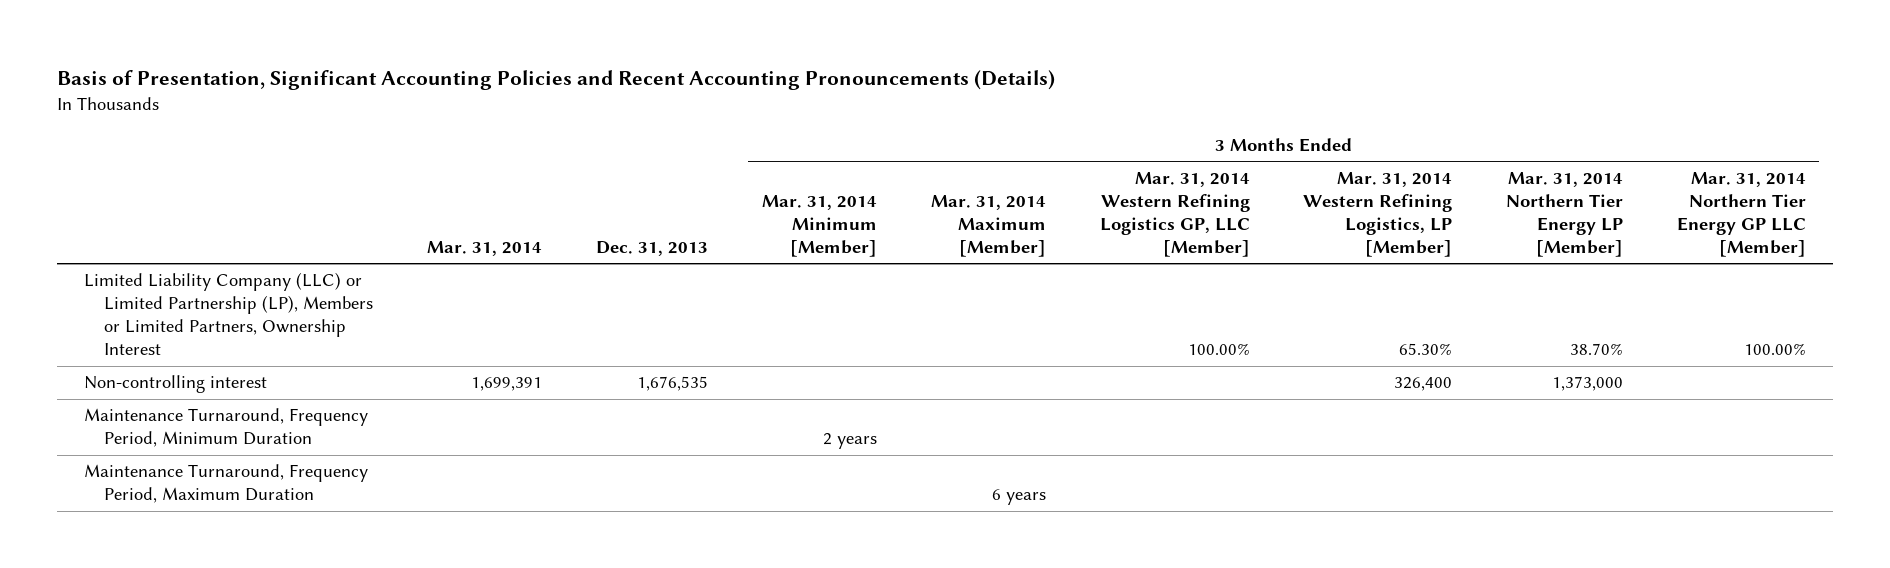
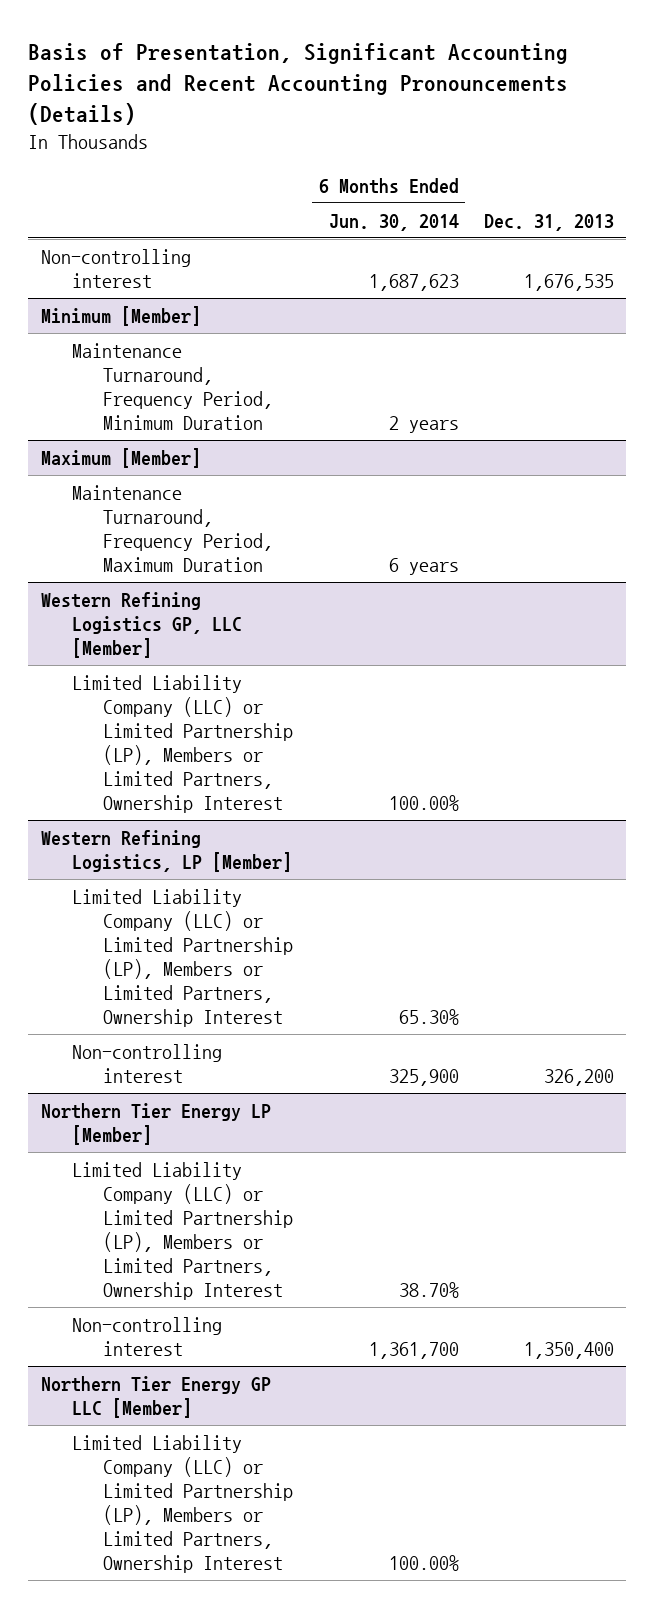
- | Mar. 31, 2014 | Dec. 31, 2013 | 3 Months Ended Mar. 31, 2014 Minimum [Member] | 3 Months Ended Mar. 31, 2014 Maximum [Member] | 3 Months Ended Mar. 31, 2014 Western Refining Logistics GP, LLC [Member] | 3 Months Ended Mar. 31, 2014 Western Refining Logistics, LP [Member] | 3 Months Ended Mar. 31, 2014 Northern Tier Energy LP [Member] | 3 Months Ended Mar. 31, 2014 Northern Tier Energy GP LLC [Member]
+ | 6 Months Ended Jun. 30, 2014 | Dec. 31, 2013
- Limited Liability Company (LLC) or Limited Partnership (LP), Members or Limited Partners, Ownership Interest | | | | | 100.00% | 65.30% | 38.70% | 100.00%
- Maintenance Turnaround, Frequency Period, Minimum Duration | | | 2 years | | | | |
- Maintenance Turnaround, Frequency Period, Maximum Duration | | | | 6 years | | | |
+ Minimum [Member]
+ Maintenance Turnaround, Frequency Period, Minimum Duration | 2 years |
+ Maximum [Member]
+ Maintenance Turnaround, Frequency Period, Maximum Duration | 6 years |
+ Western Refining Logistics GP, LLC [Member]
+ Limited Liability Company (LLC) or Limited Partnership (LP), Members or Limited Partners, Ownership Interest | 100.00% |
+ Western Refining Logistics, LP [Member]
+ Limited Liability Company (LLC) or Limited Partnership (LP), Members or Limited Partners, Ownership Interest | 65.30% |
+ Non-controlling interest | 325,900 | 326,200
+ Northern Tier Energy LP [Member]
+ Limited Liability Company (LLC) or Limited Partnership (LP), Members or Limited Partners, Ownership Interest | 38.70% |
+ Non-controlling interest | 1,361,700 | 1,350,400
+ Northern Tier Energy GP LLC [Member]
+ Limited Liability Company (LLC) or Limited Partnership (LP), Members or Limited Partners, Ownership Interest | 100.00% |

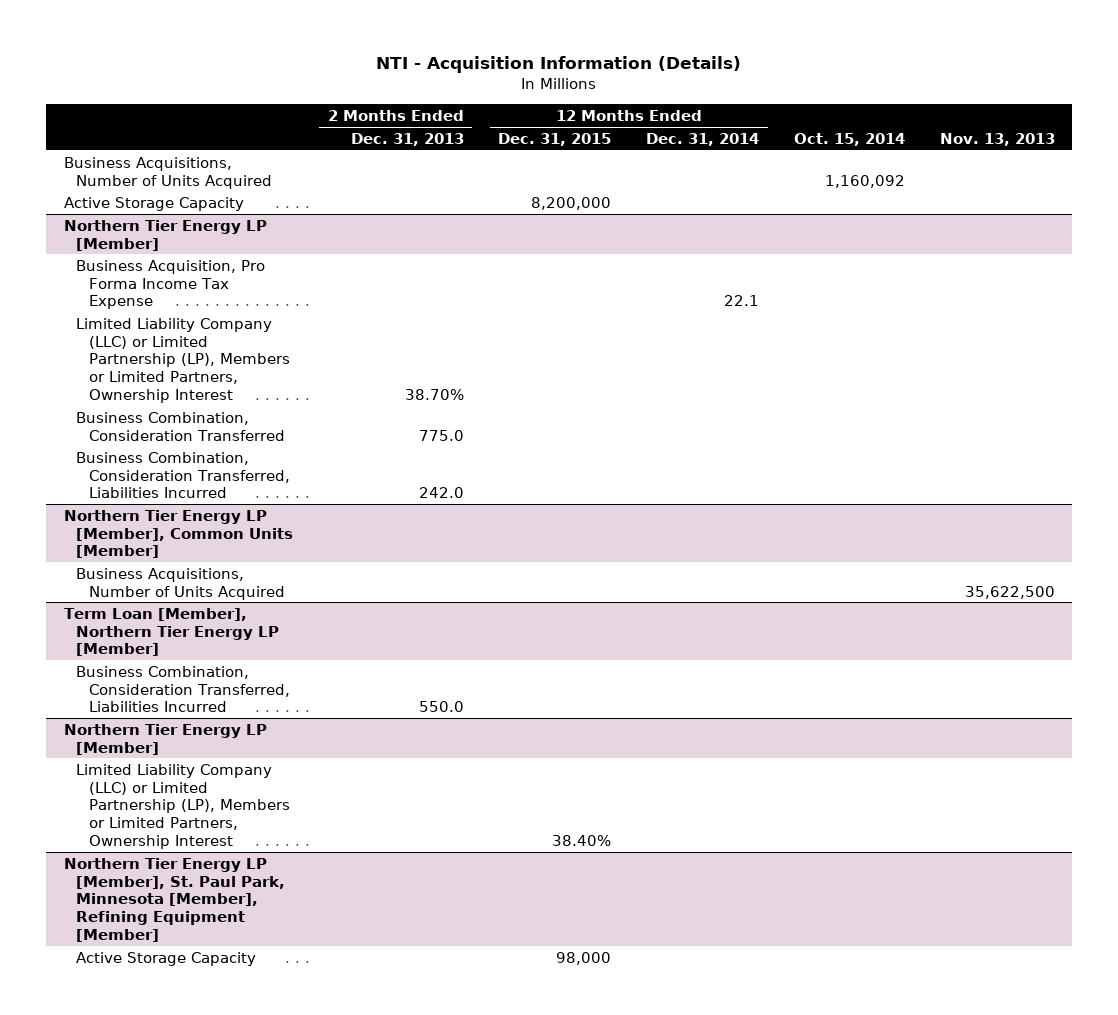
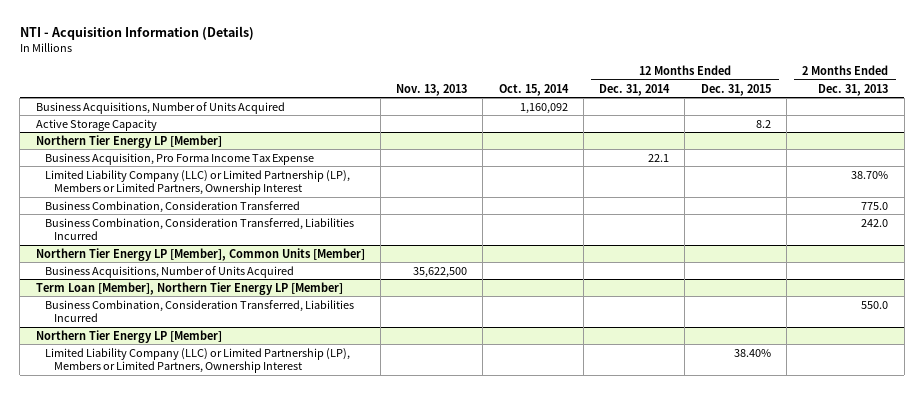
- | 2 Months Ended Dec. 31, 2013 | 12 Months Ended Dec. 31, 2015 | 12 Months Ended Dec. 31, 2014 | Oct. 15, 2014 | Nov. 13, 2013
+ | Nov. 13, 2013 | Oct. 15, 2014 | 12 Months Ended Dec. 31, 2014 | 12 Months Ended Dec. 31, 2015 | 2 Months Ended Dec. 31, 2013
- Active Storage Capacity | | 8,200,000 | | |
+ Active Storage Capacity | | | | 8.2 |
- Northern Tier Energy LP [Member], St. Paul Park, Minnesota [Member], Refining Equipment [Member]
- Active Storage Capacity | | 98,000 | | |

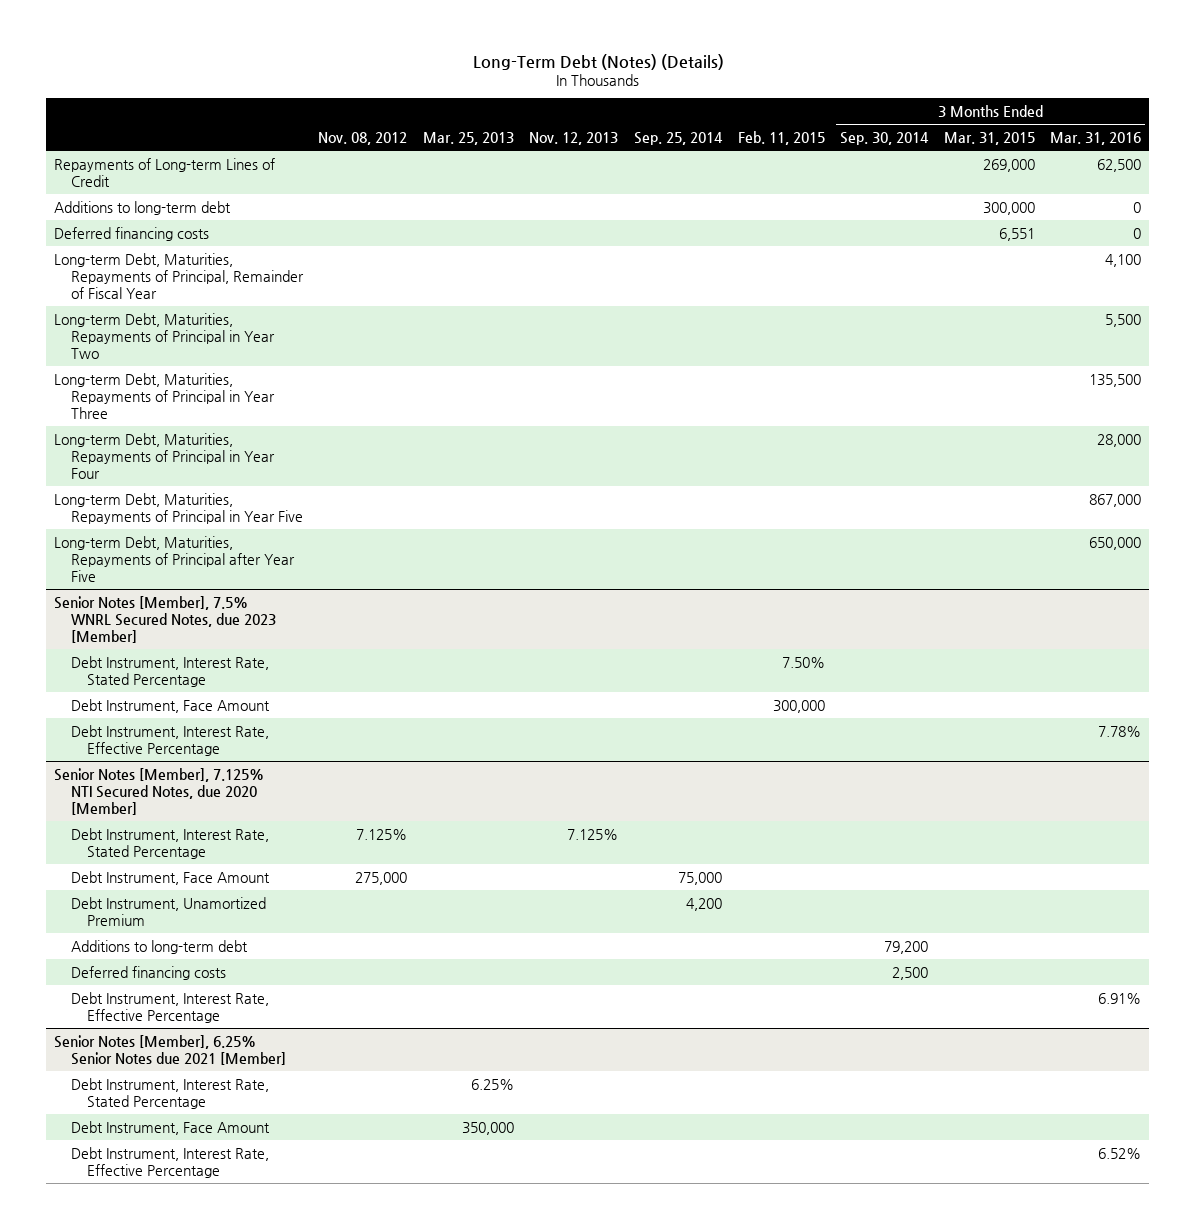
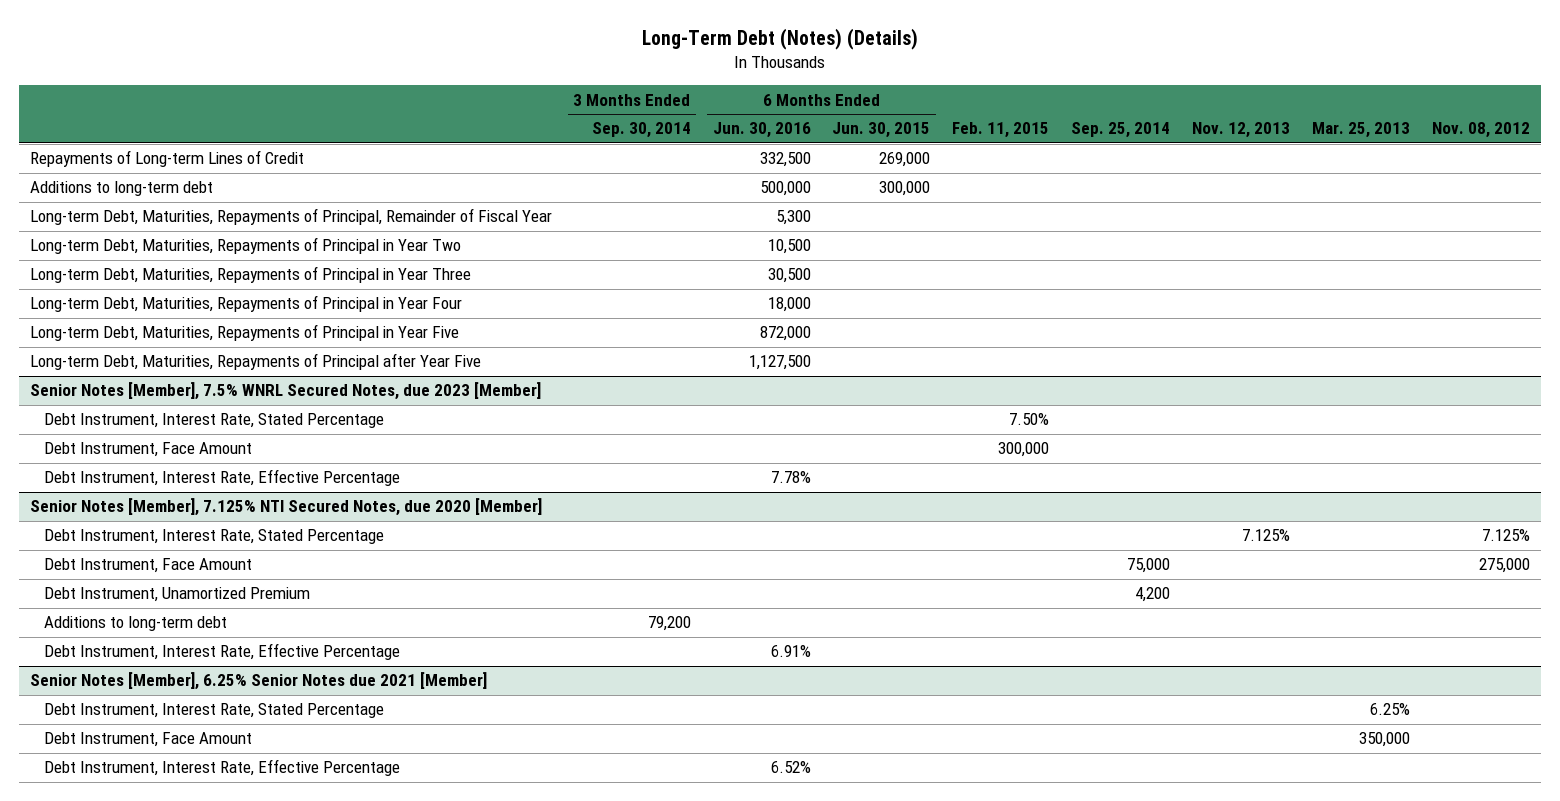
- | Nov. 08, 2012 | Mar. 25, 2013 | Nov. 12, 2013 | Sep. 25, 2014 | Feb. 11, 2015 | 3 Months Ended Sep. 30, 2014 | 3 Months Ended Mar. 31, 2015 | 3 Months Ended Mar. 31, 2016
+ | 3 Months Ended Sep. 30, 2014 | 6 Months Ended Jun. 30, 2016 | 6 Months Ended Jun. 30, 2015 | Feb. 11, 2015 | Sep. 25, 2014 | Nov. 12, 2013 | Mar. 25, 2013 | Nov. 08, 2012
- Deferred financing costs | | | | | | | 6,551 | 0
@ Senior Notes [Member], 7.125% NTI Secured Notes, due 2020 [Member]
- Deferred financing costs | | | | | | 2,500 | |

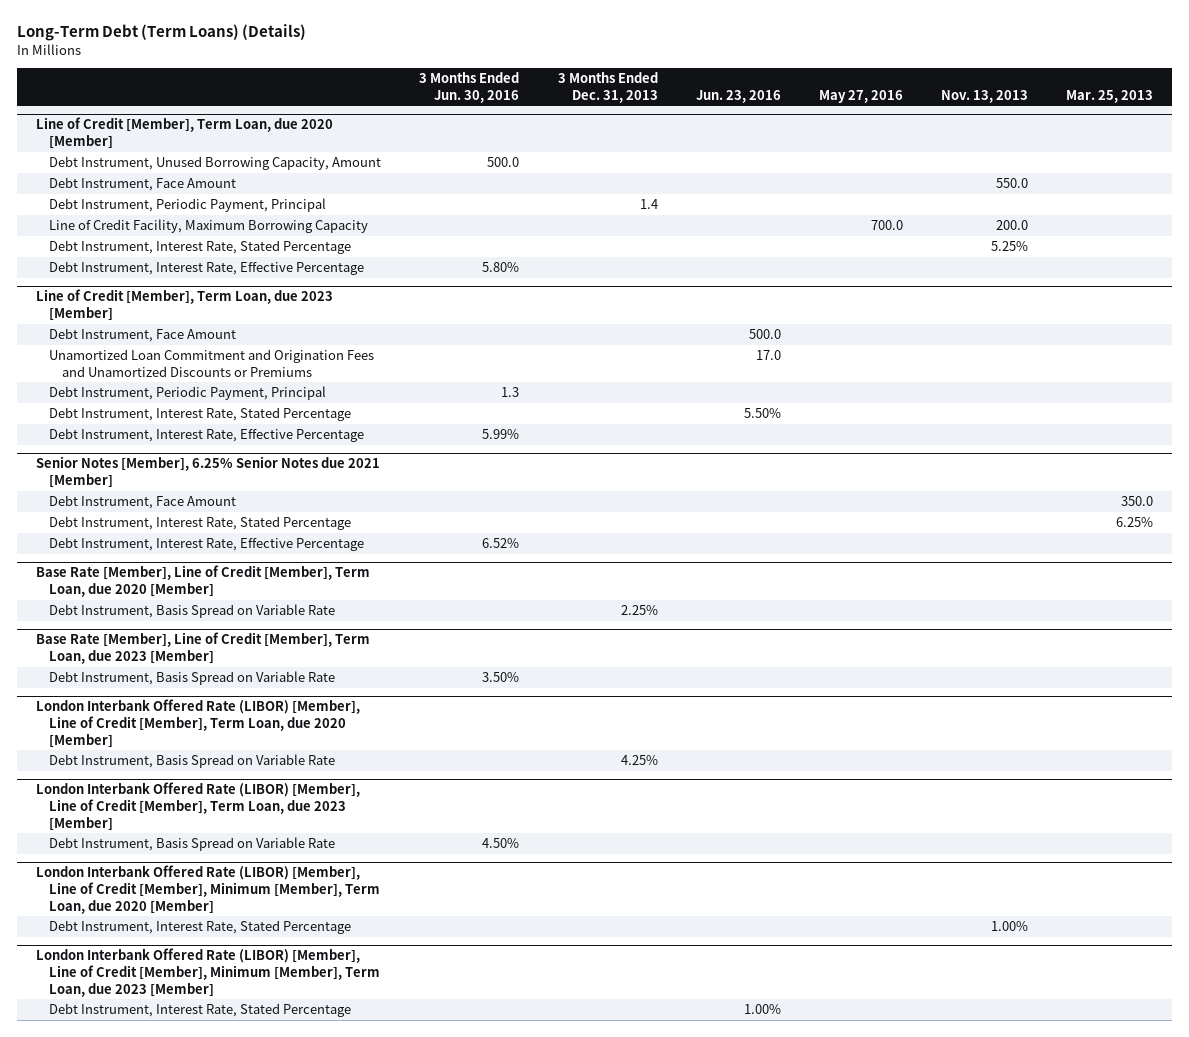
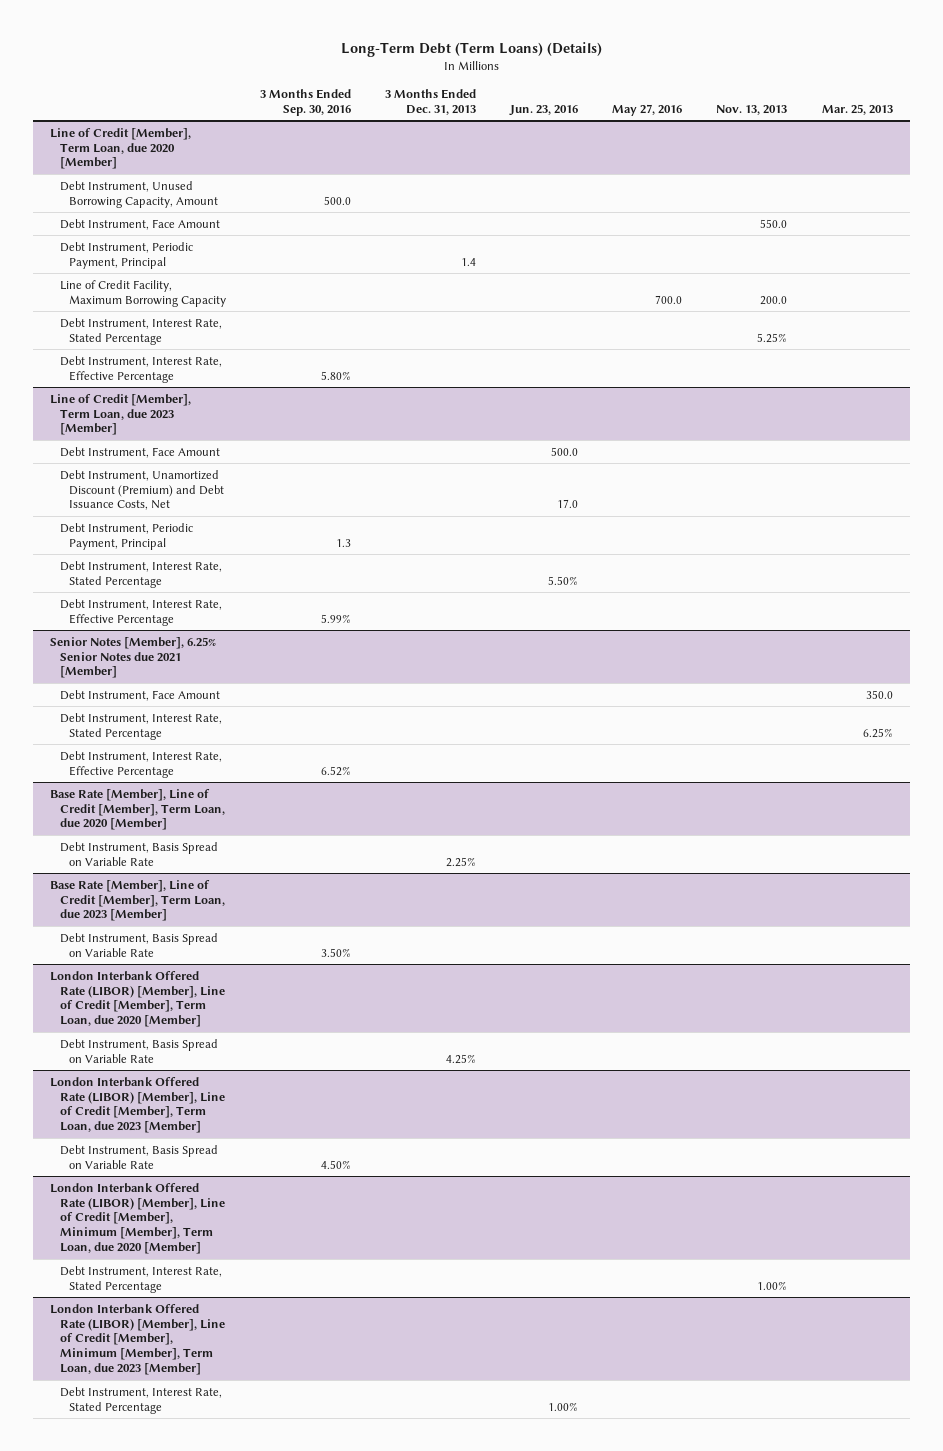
- | 3 Months Ended Jun. 30, 2016 | 3 Months Ended Dec. 31, 2013 | Jun. 23, 2016 | May 27, 2016 | Nov. 13, 2013 | Mar. 25, 2013
+ | 3 Months Ended Sep. 30, 2016 | 3 Months Ended Dec. 31, 2013 | Jun. 23, 2016 | May 27, 2016 | Nov. 13, 2013 | Mar. 25, 2013
@ Line of Credit [Member], Term Loan, due 2023 [Member]
- Unamortized Loan Commitment and Origination Fees and Unamortized Discounts or Premiums | | | 17.0 | | |
+ Debt Instrument, Unamortized Discount (Premium) and Debt Issuance Costs, Net | | | 17.0 | | |

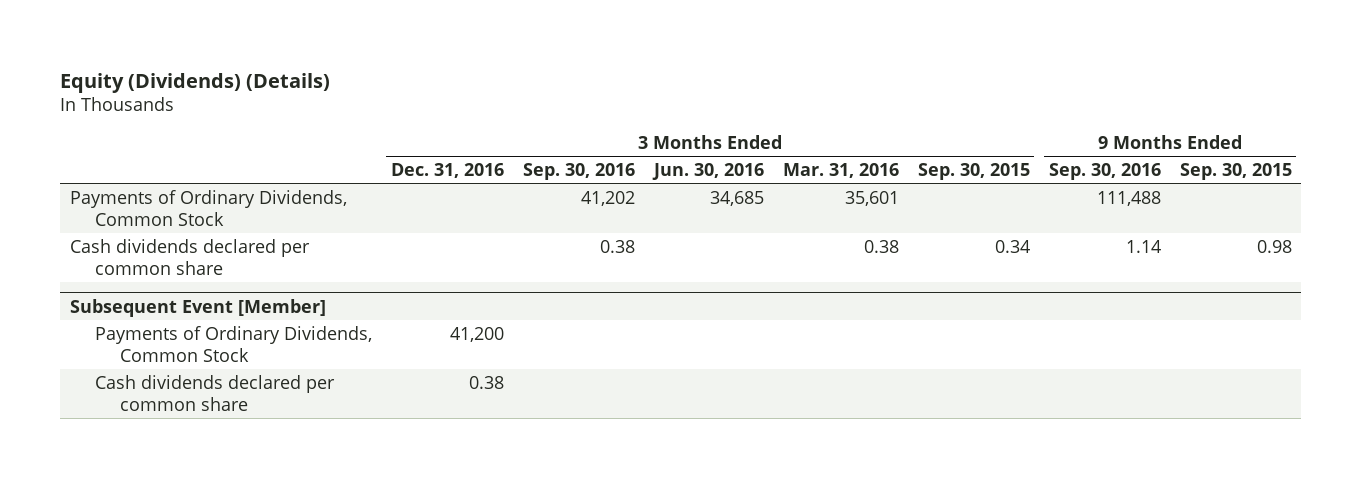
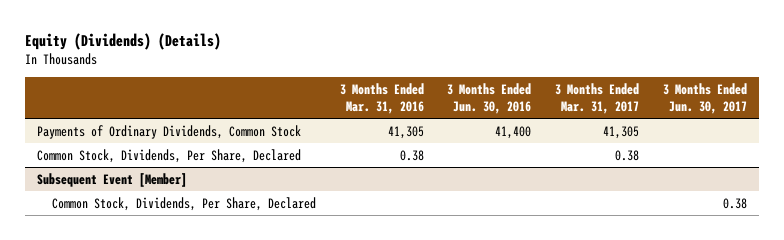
- | 3 Months Ended Dec. 31, 2016 | 3 Months Ended Sep. 30, 2016 | 3 Months Ended Jun. 30, 2016 | 3 Months Ended Mar. 31, 2016 | 3 Months Ended Sep. 30, 2015 | 9 Months Ended Sep. 30, 2016 | 9 Months Ended Sep. 30, 2015
+ | 3 Months Ended Mar. 31, 2016 | 3 Months Ended Jun. 30, 2016 | 3 Months Ended Mar. 31, 2017 | 3 Months Ended Jun. 30, 2017
- Payments of Ordinary Dividends, Common Stock | | 41,202 | 34,685 | 35,601 | | 111,488 |
- Cash dividends declared per common share | | 0.38 | | 0.38 | 0.34 | 1.14 | 0.98
+ Payments of Ordinary Dividends, Common Stock | 41,305 | 41,400 | 41,305 |
+ Common Stock, Dividends, Per Share, Declared | 0.38 | | 0.38 |
@ Subsequent Event [Member]
- Payments of Ordinary Dividends, Common Stock | 41,200 | | | | | |
- Cash dividends declared per common share | 0.38 | | | | | |
+ Common Stock, Dividends, Per Share, Declared | | | | 0.38

